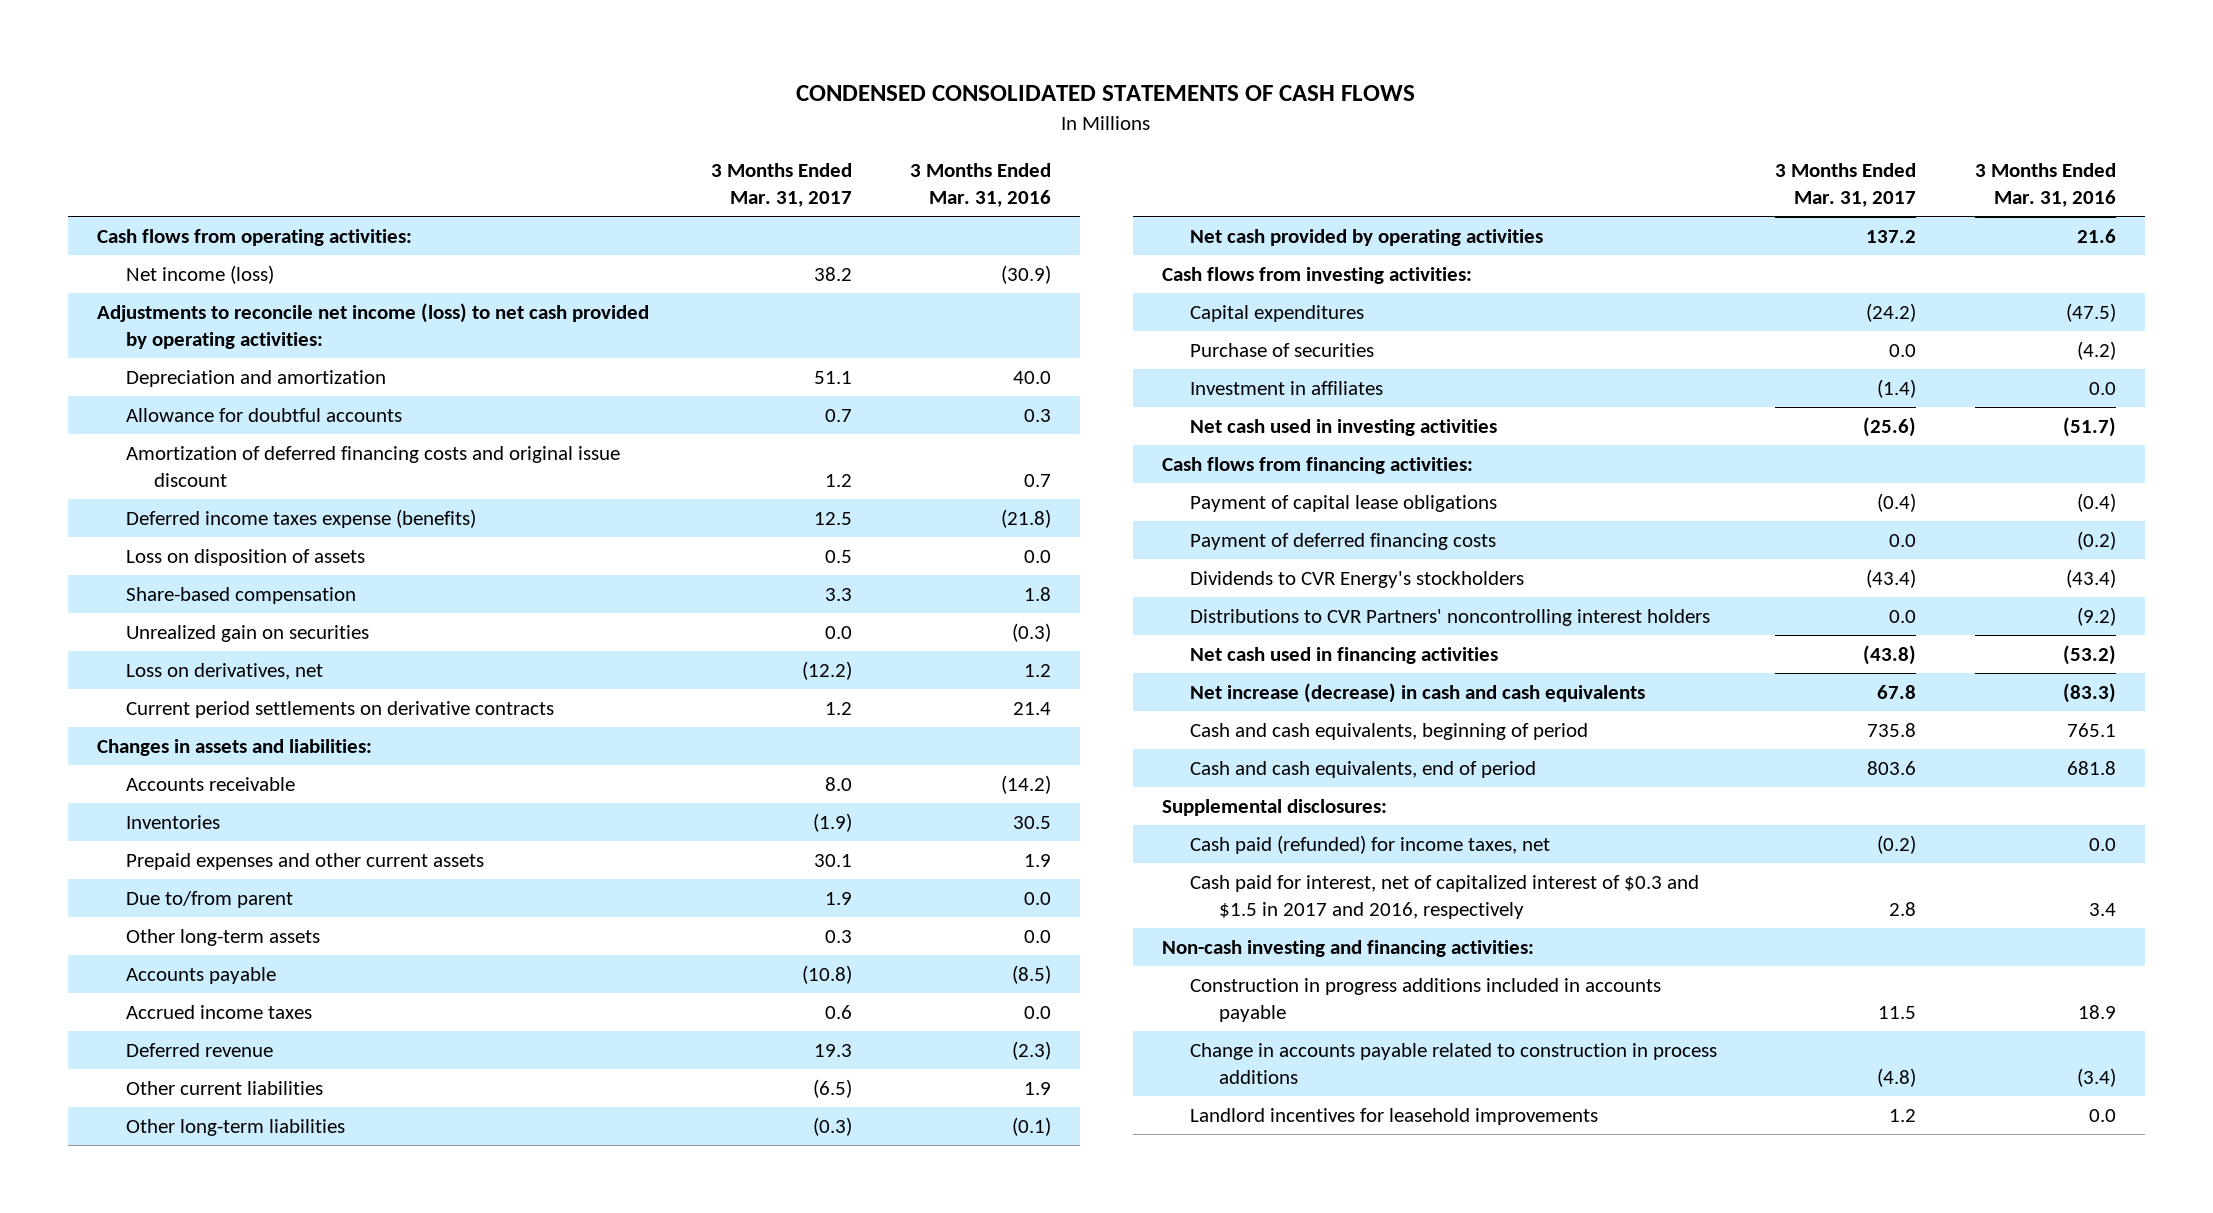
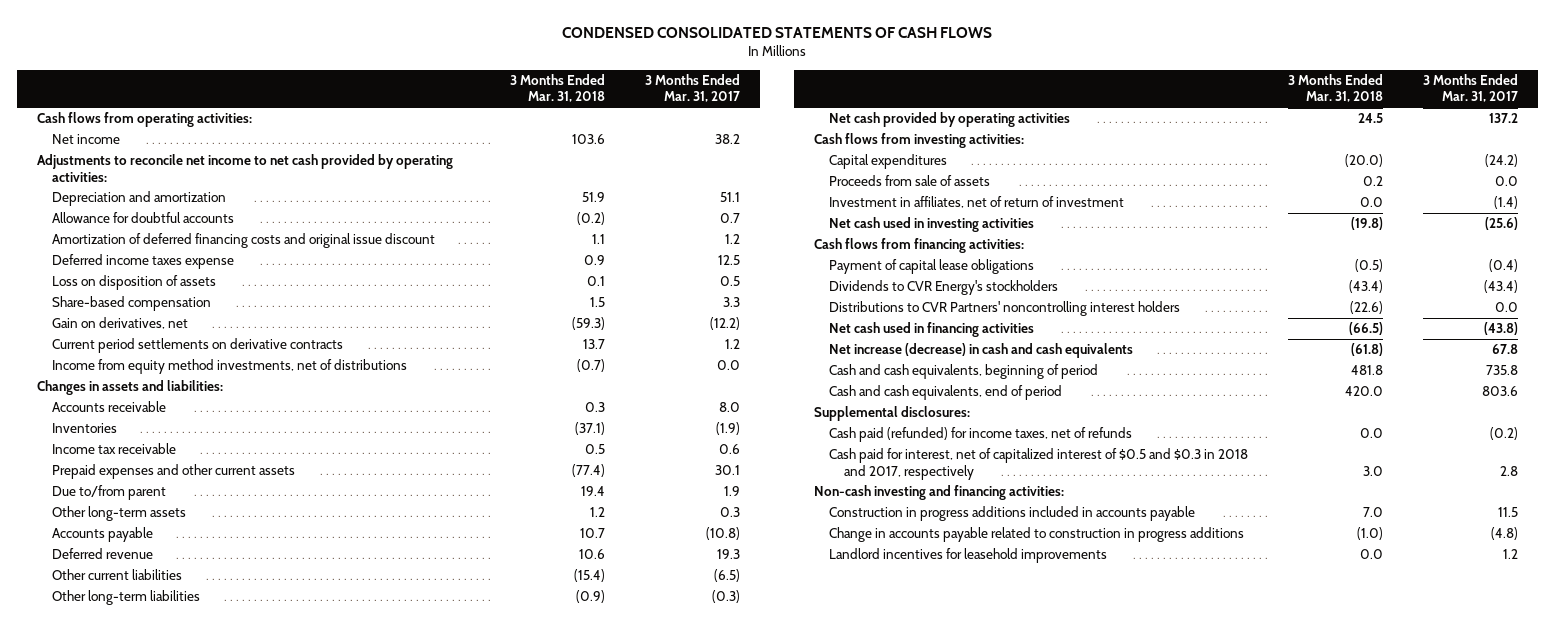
- | 3 Months Ended Mar. 31, 2017 | 3 Months Ended Mar. 31, 2016
+ | 3 Months Ended Mar. 31, 2018 | 3 Months Ended Mar. 31, 2017
- Net income (loss) | 38.2 | (30.9)
- Adjustments to reconcile net income (loss) to net cash provided by operating activities:
+ Net income | 103.6 | 38.2
+ Adjustments to reconcile net income to net cash provided by operating activities:
- Deferred income taxes expense (benefits) | 12.5 | (21.8)
+ Deferred income taxes expense | 0.9 | 12.5
- Unrealized gain on securities | 0.0 | (0.3)
- Loss on derivatives, net | (12.2) | 1.2
+ Gain on derivatives, net | (59.3) | (12.2)
+ Income from equity method investments, net of distributions | (0.7) | 0.0
+ Income tax receivable | 0.5 | 0.6
- Accrued income taxes | 0.6 | 0.0
- Purchase of securities | 0.0 | (4.2)
- Investment in affiliates | (1.4) | 0.0
+ Proceeds from sale of assets | 0.2 | 0.0
+ Investment in affiliates, net of return of investment | 0.0 | (1.4)
- Payment of deferred financing costs | 0.0 | (0.2)
- Cash paid (refunded) for income taxes, net | (0.2) | 0.0
- Cash paid for interest, net of capitalized interest of $0.3 and $1.5 in 2017 and 2016, respectively | 2.8 | 3.4
+ Cash paid (refunded) for income taxes, net of refunds | 0.0 | (0.2)
+ Cash paid for interest, net of capitalized interest of $0.5 and $0.3 in 2018 and 2017, respectively | 3.0 | 2.8
- Change in accounts payable related to construction in process additions | (4.8) | (3.4)
+ Change in accounts payable related to construction in progress additions | (1.0) | (4.8)

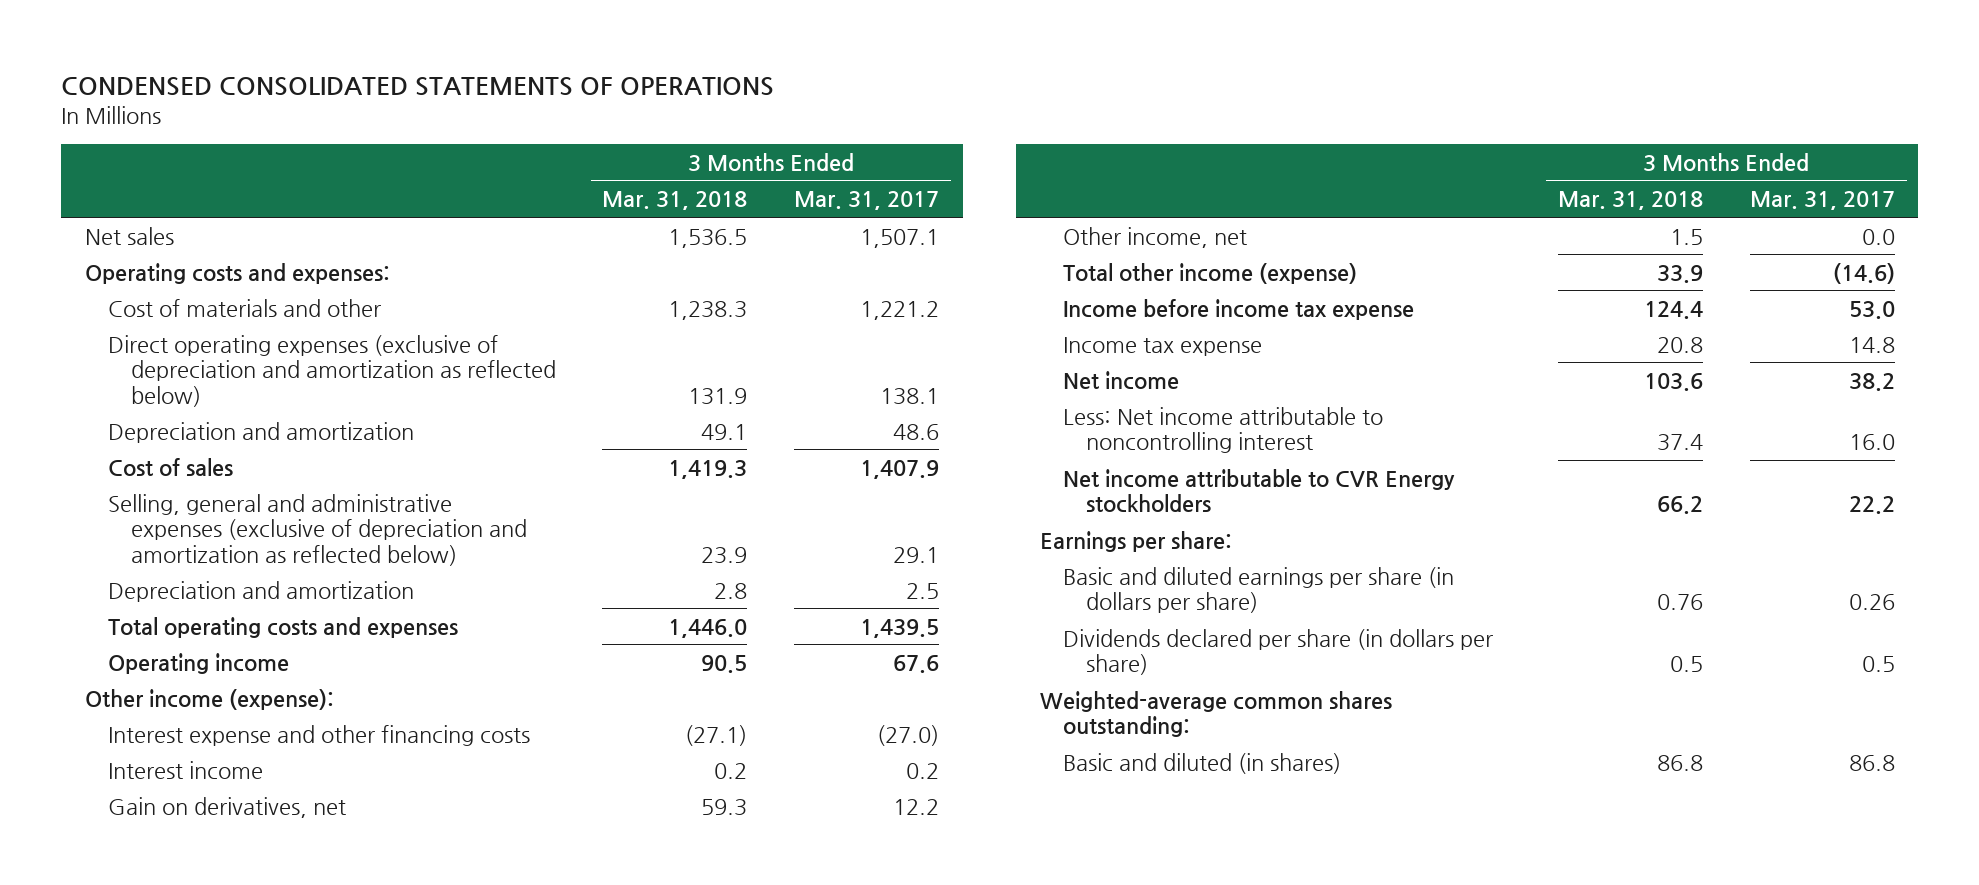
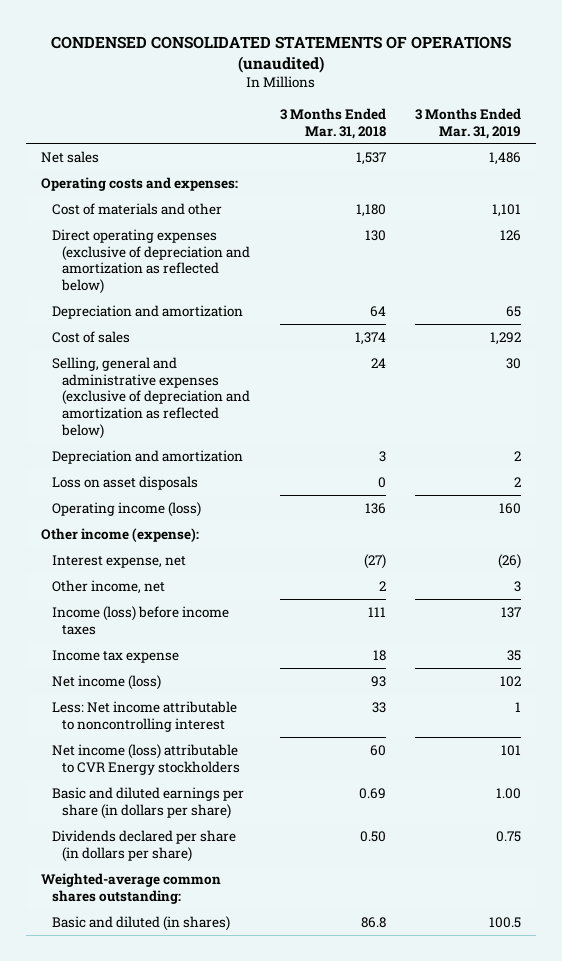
- CONDENSED CONSOLIDATED STATEMENTS OF OPERATIONS
+ CONDENSED CONSOLIDATED STATEMENTS OF OPERATIONS (unaudited)
- | 3 Months Ended Mar. 31, 2018 | 3 Months Ended Mar. 31, 2017
+ | 3 Months Ended Mar. 31, 2018 | 3 Months Ended Mar. 31, 2019
- Net sales | 1,536.5 | 1,507.1
+ Net sales | 1,537 | 1,486
- Cost of materials and other | 1,238.3 | 1,221.2
- Direct operating expenses (exclusive of depreciation and amortization as reflected below) | 131.9 | 138.1
- Depreciation and amortization | 49.1 | 48.6
- Cost of sales | 1,419.3 | 1,407.9
- Selling, general and administrative expenses (exclusive of depreciation and amortization as reflected below) | 23.9 | 29.1
- Depreciation and amortization | 2.8 | 2.5
- Total operating costs and expenses | 1,446.0 | 1,439.5
- Operating income | 90.5 | 67.6
+ Cost of materials and other | 1,180 | 1,101
+ Direct operating expenses (exclusive of depreciation and amortization as reflected below) | 130 | 126
+ Depreciation and amortization | 64 | 65
+ Cost of sales | 1,374 | 1,292
+ Selling, general and administrative expenses (exclusive of depreciation and amortization as reflected below) | 24 | 30
+ Depreciation and amortization | 3 | 2
+ Loss on asset disposals | 0 | 2
+ Operating income (loss) | 136 | 160
- Interest expense and other financing costs | (27.1) | (27.0)
- Interest income | 0.2 | 0.2
- Gain on derivatives, net | 59.3 | 12.2
- Other income, net | 1.5 | 0.0
- Total other income (expense) | 33.9 | (14.6)
- Income before income tax expense | 124.4 | 53.0
- Income tax expense | 20.8 | 14.8
- Net income | 103.6 | 38.2
- Less: Net income attributable to noncontrolling interest | 37.4 | 16.0
- Net income attributable to CVR Energy stockholders | 66.2 | 22.2
- Earnings per share:
- Basic and diluted earnings per share (in dollars per share) | 0.76 | 0.26
- Dividends declared per share (in dollars per share) | 0.5 | 0.5
+ Interest expense, net | (27) | (26)
+ Other income, net | 2 | 3
+ Income (loss) before income taxes | 111 | 137
+ Income tax expense | 18 | 35
+ Net income (loss) | 93 | 102
+ Less: Net income attributable to noncontrolling interest | 33 | 1
+ Net income (loss) attributable to CVR Energy stockholders | 60 | 101
+ Basic and diluted earnings per share (in dollars per share) | 0.69 | 1.00
+ Dividends declared per share (in dollars per share) | 0.50 | 0.75

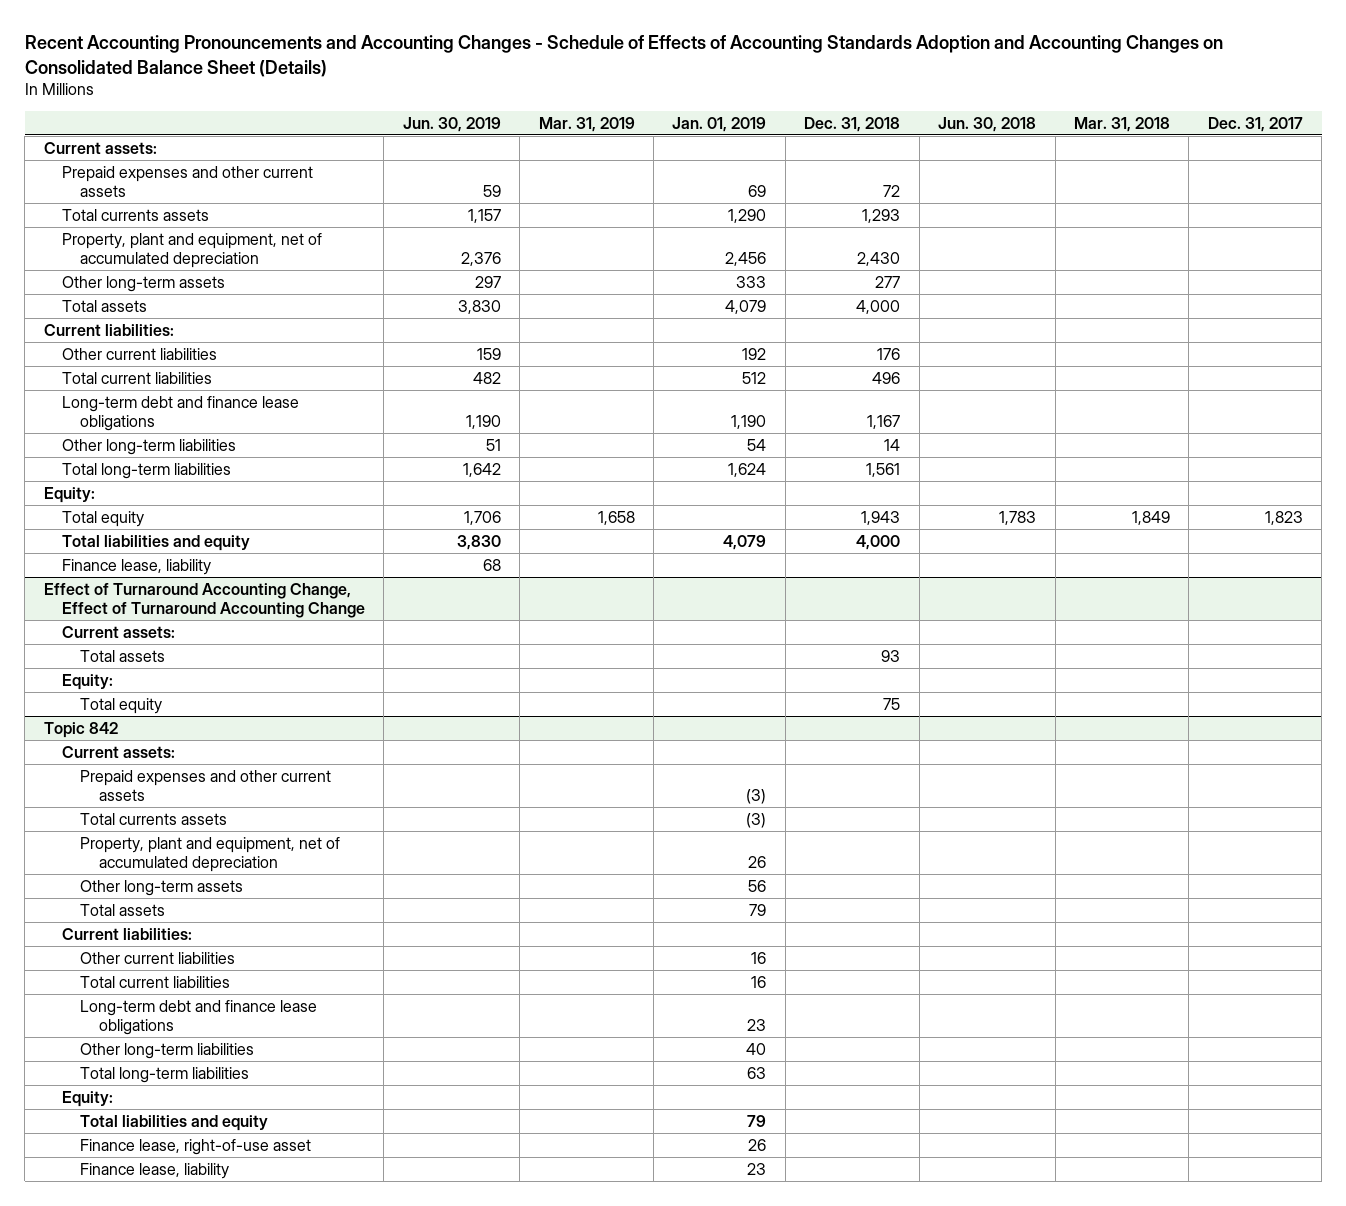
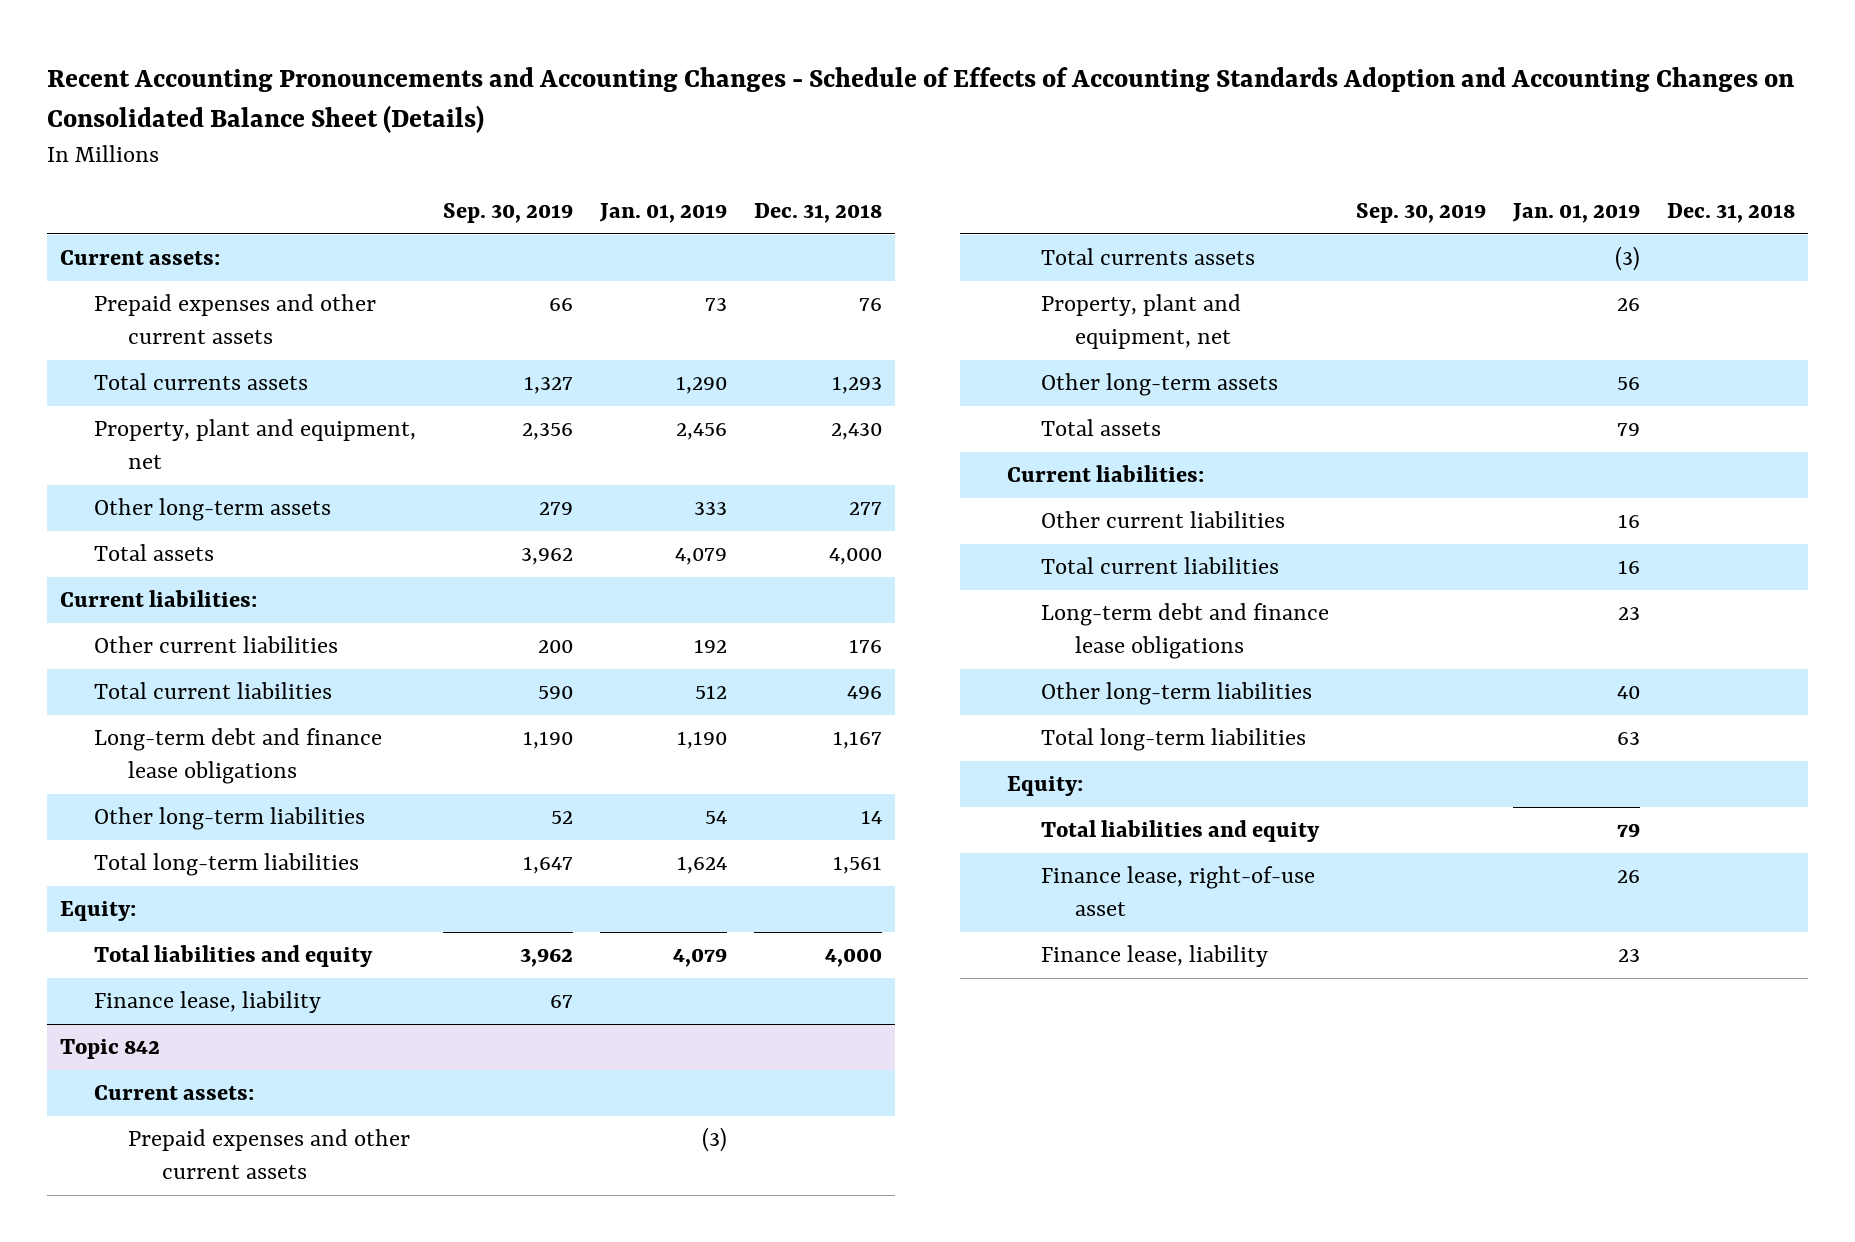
- | Jun. 30, 2019 | Mar. 31, 2019 | Jan. 01, 2019 | Dec. 31, 2018 | Jun. 30, 2018 | Mar. 31, 2018 | Dec. 31, 2017
+ | Sep. 30, 2019 | Jan. 01, 2019 | Dec. 31, 2018
- Prepaid expenses and other current assets | 59 | | 69 | 72 | | |
+ Prepaid expenses and other current assets | 66 | 73 | 76
- Property, plant and equipment, net of accumulated depreciation | 2,376 | | 2,456 | 2,430 | | |
+ Property, plant and equipment, net | 2,356 | 2,456 | 2,430
- Total equity | 1,706 | 1,658 | | 1,943 | 1,783 | 1,849 | 1,823
- Effect of Turnaround Accounting Change, Effect of Turnaround Accounting Change
- Current assets:
- Total assets | | | | 93 | | |
- Equity:
- Total equity | | | | 75 | | |
@ Topic 842
- Property, plant and equipment, net of accumulated depreciation | | | 26 | | | |
+ Property, plant and equipment, net | | 26 |

